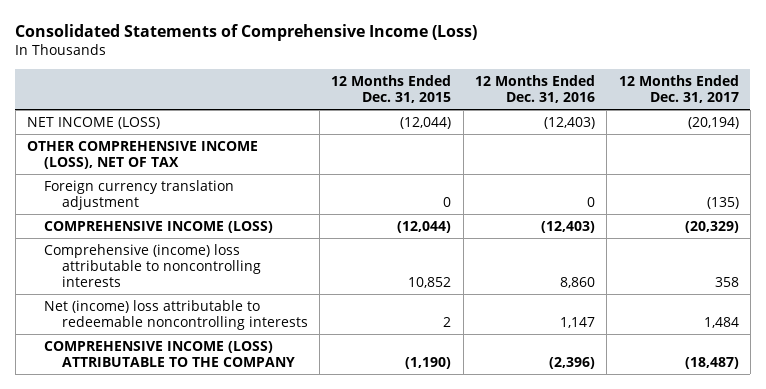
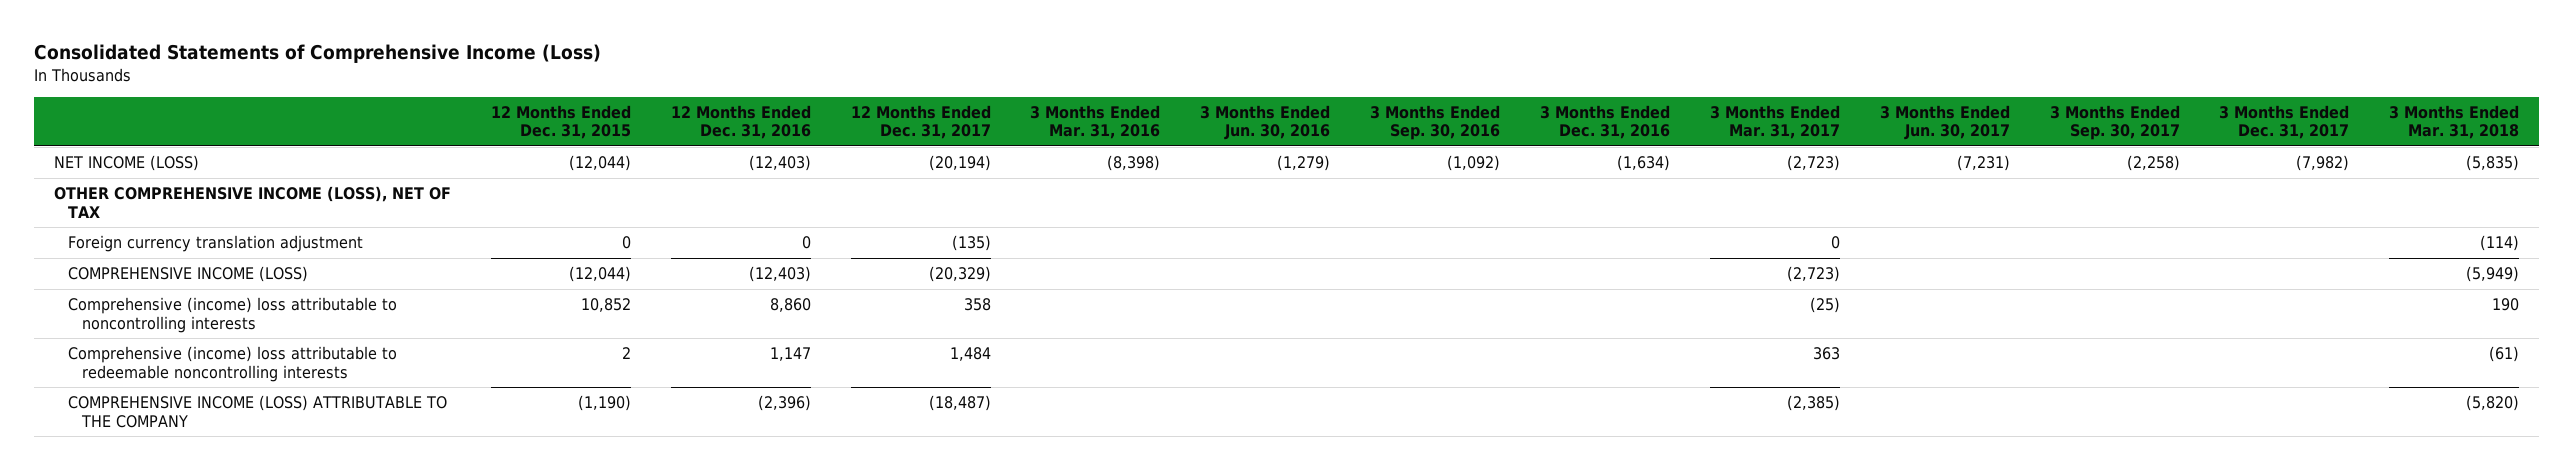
- | 12 Months Ended Dec. 31, 2015 | 12 Months Ended Dec. 31, 2016 | 12 Months Ended Dec. 31, 2017
+ | 12 Months Ended Dec. 31, 2015 | 12 Months Ended Dec. 31, 2016 | 12 Months Ended Dec. 31, 2017 | 3 Months Ended Mar. 31, 2016 | 3 Months Ended Jun. 30, 2016 | 3 Months Ended Sep. 30, 2016 | 3 Months Ended Dec. 31, 2016 | 3 Months Ended Mar. 31, 2017 | 3 Months Ended Jun. 30, 2017 | 3 Months Ended Sep. 30, 2017 | 3 Months Ended Dec. 31, 2017 | 3 Months Ended Mar. 31, 2018
- Net (income) loss attributable to redeemable noncontrolling interests | 2 | 1,147 | 1,484
+ Comprehensive (income) loss attributable to redeemable noncontrolling interests | 2 | 1,147 | 1,484 | | | | | 363 | | | | (61)

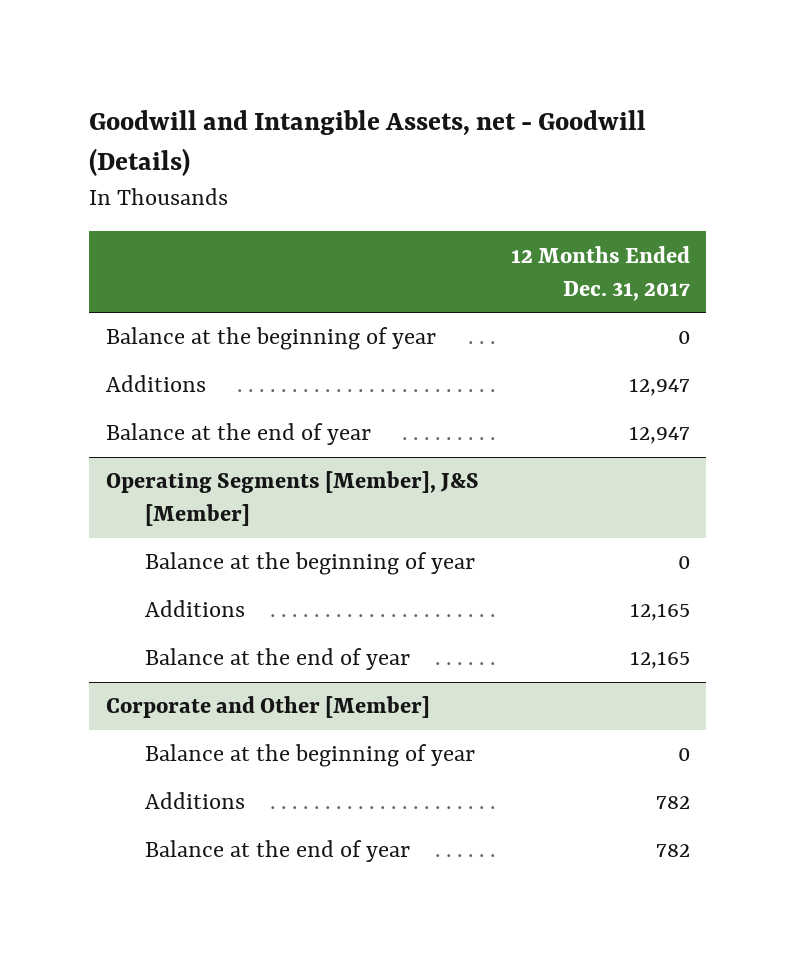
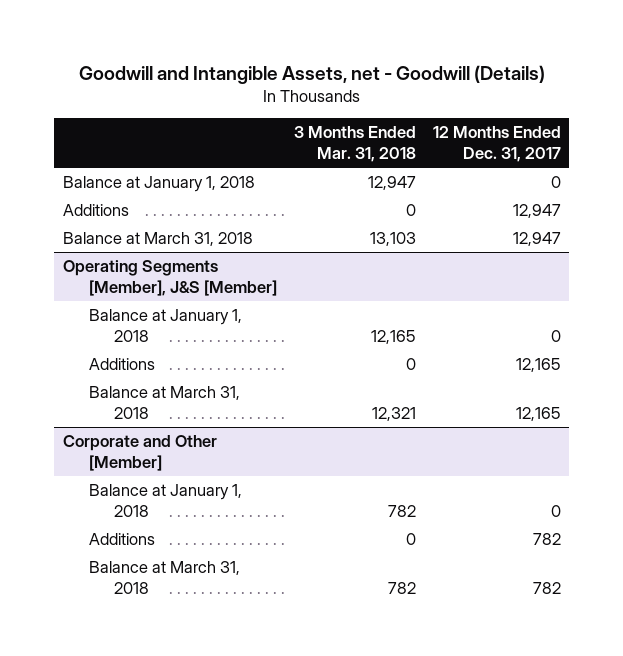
- | 12 Months Ended Dec. 31, 2017
+ | 3 Months Ended Mar. 31, 2018 | 12 Months Ended Dec. 31, 2017
- Balance at the beginning of year | 0
+ Balance at January 1, 2018 | 12,947 | 0
- Balance at the end of year | 12,947
+ Balance at March 31, 2018 | 13,103 | 12,947
@ Operating Segments [Member], J&S [Member]
- Balance at the beginning of year | 0
+ Balance at January 1, 2018 | 12,165 | 0
- Balance at the end of year | 12,165
+ Balance at March 31, 2018 | 12,321 | 12,165
@ Corporate and Other [Member]
- Balance at the beginning of year | 0
+ Balance at January 1, 2018 | 782 | 0
- Balance at the end of year | 782
+ Balance at March 31, 2018 | 782 | 782

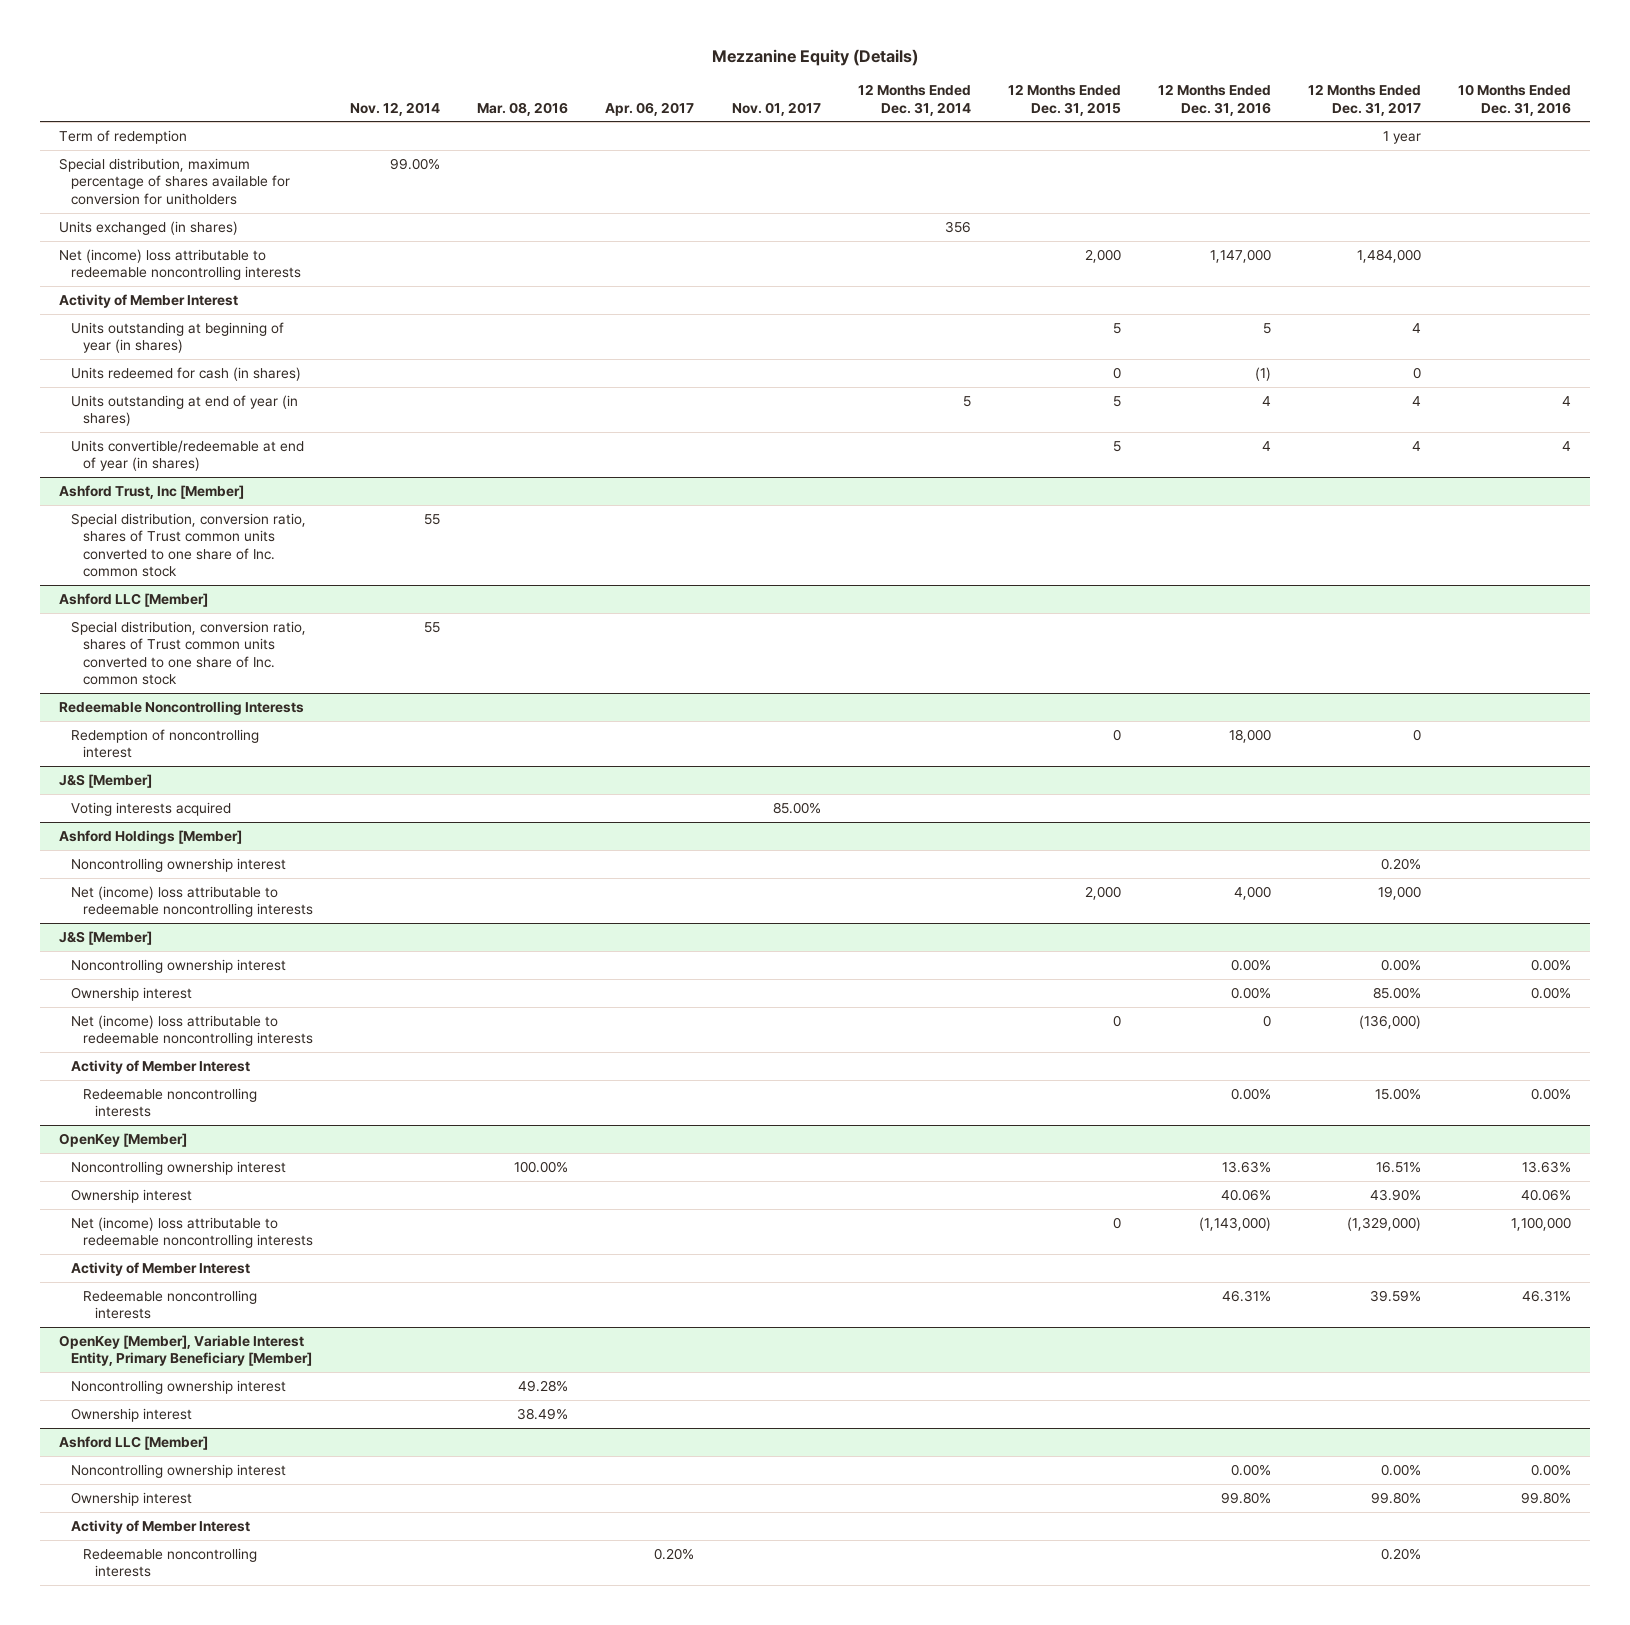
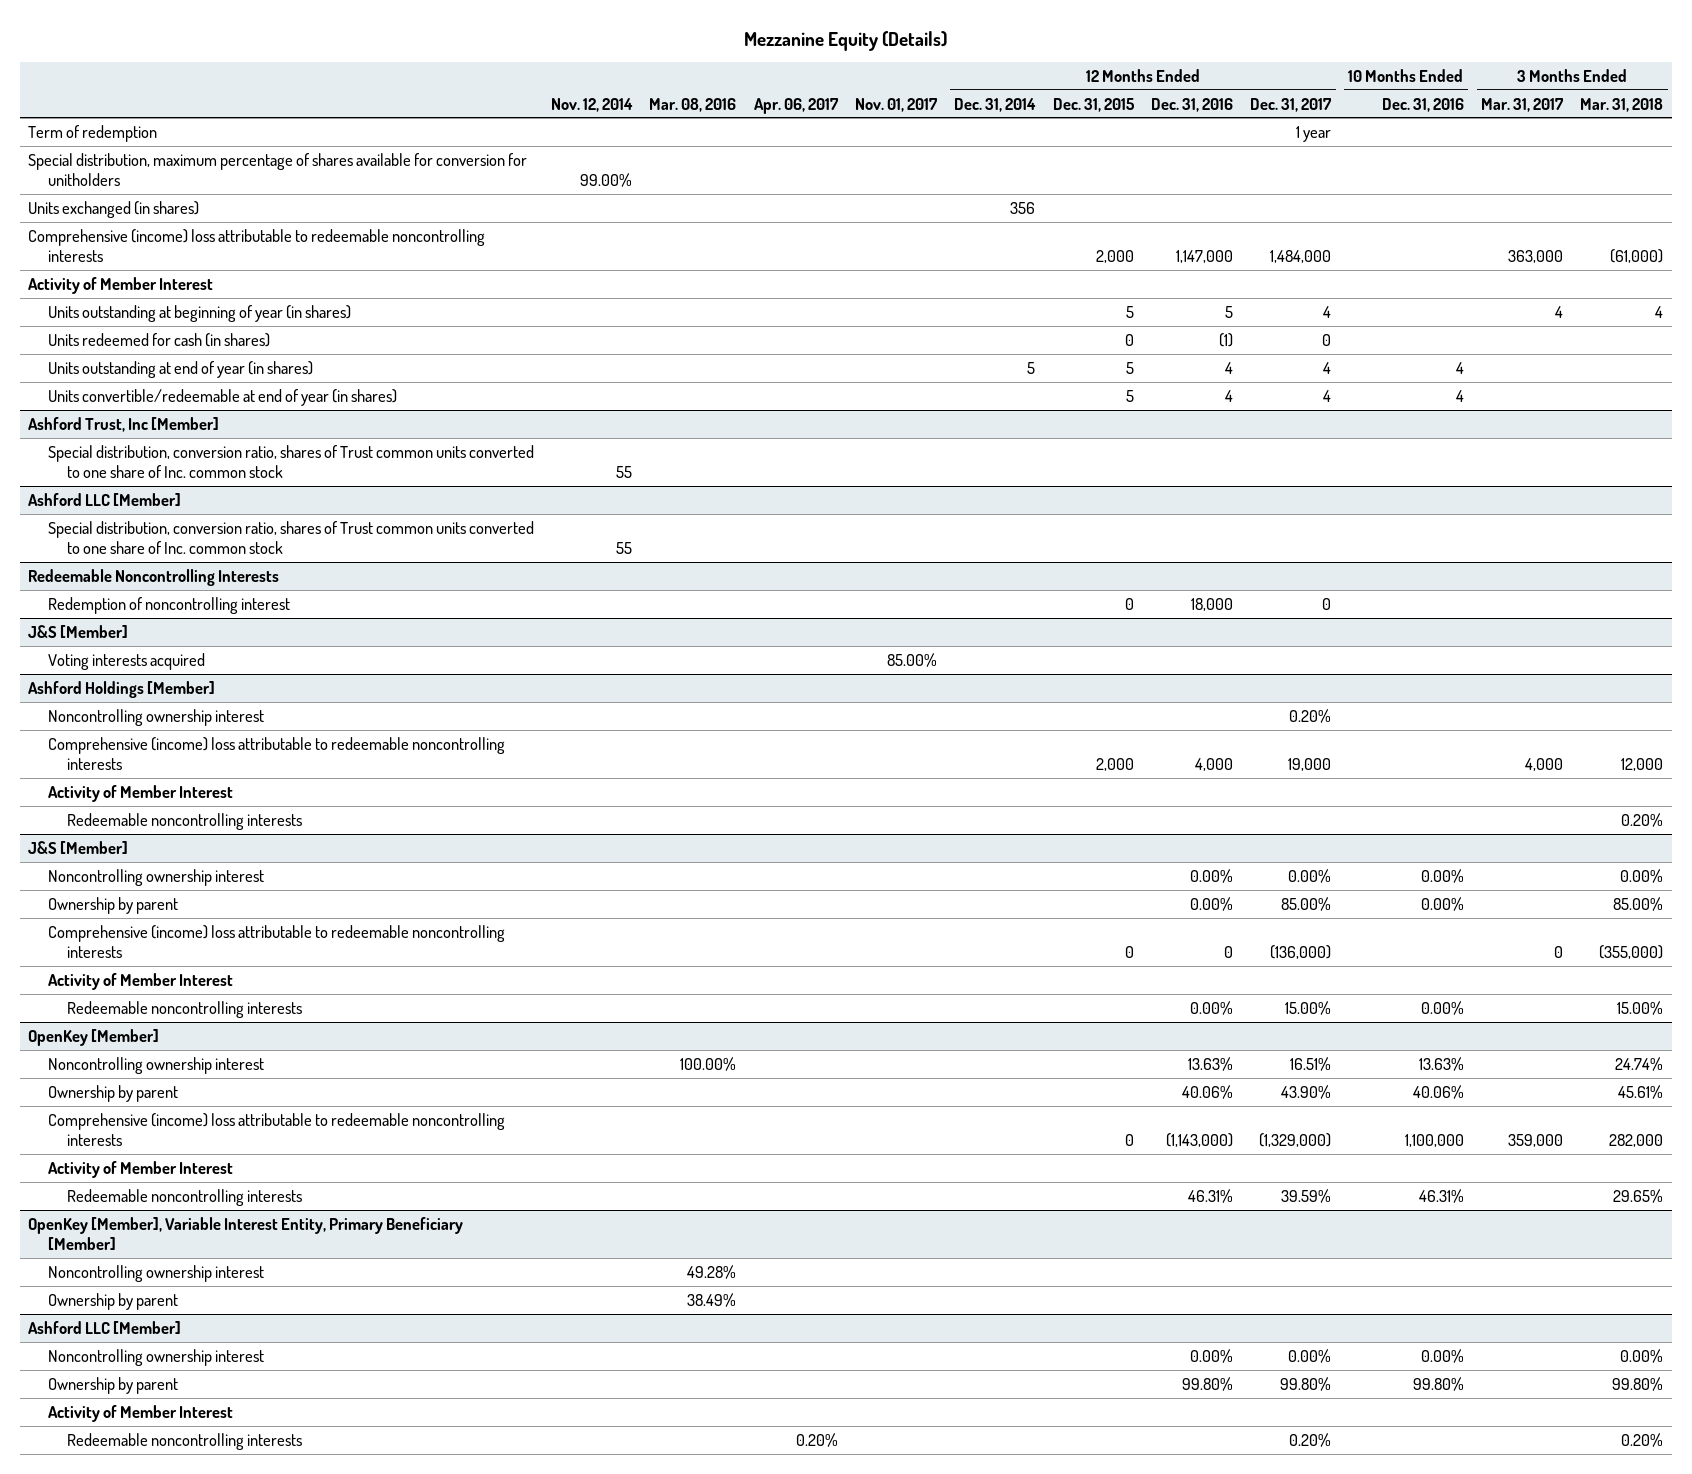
- | Nov. 12, 2014 | Mar. 08, 2016 | Apr. 06, 2017 | Nov. 01, 2017 | 12 Months Ended Dec. 31, 2014 | 12 Months Ended Dec. 31, 2015 | 12 Months Ended Dec. 31, 2016 | 12 Months Ended Dec. 31, 2017 | 10 Months Ended Dec. 31, 2016
+ | Nov. 12, 2014 | Mar. 08, 2016 | Apr. 06, 2017 | Nov. 01, 2017 | 12 Months Ended Dec. 31, 2014 | 12 Months Ended Dec. 31, 2015 | 12 Months Ended Dec. 31, 2016 | 12 Months Ended Dec. 31, 2017 | 10 Months Ended Dec. 31, 2016 | 3 Months Ended Mar. 31, 2017 | 3 Months Ended Mar. 31, 2018
- Net (income) loss attributable to redeemable noncontrolling interests | | | | | | 2,000 | 1,147,000 | 1,484,000 |
+ Comprehensive (income) loss attributable to redeemable noncontrolling interests | | | | | | 2,000 | 1,147,000 | 1,484,000 | | 363,000 | (61,000)
@ Ashford Holdings [Member]
- Net (income) loss attributable to redeemable noncontrolling interests | | | | | | 2,000 | 4,000 | 19,000 |
+ Comprehensive (income) loss attributable to redeemable noncontrolling interests | | | | | | 2,000 | 4,000 | 19,000 | | 4,000 | 12,000
+ Activity of Member Interest
+ Redeemable noncontrolling interests | | | | | | | | | | | 0.20%
@ J&S [Member]
- Ownership interest | | | | | | | 0.00% | 85.00% | 0.00%
- Net (income) loss attributable to redeemable noncontrolling interests | | | | | | 0 | 0 | (136,000) |
+ Ownership by parent | | | | | | | 0.00% | 85.00% | 0.00% | | 85.00%
+ Comprehensive (income) loss attributable to redeemable noncontrolling interests | | | | | | 0 | 0 | (136,000) | | 0 | (355,000)
@ OpenKey [Member]
- Ownership interest | | | | | | | 40.06% | 43.90% | 40.06%
- Net (income) loss attributable to redeemable noncontrolling interests | | | | | | 0 | (1,143,000) | (1,329,000) | 1,100,000
+ Ownership by parent | | | | | | | 40.06% | 43.90% | 40.06% | | 45.61%
+ Comprehensive (income) loss attributable to redeemable noncontrolling interests | | | | | | 0 | (1,143,000) | (1,329,000) | 1,100,000 | 359,000 | 282,000
@ OpenKey [Member], Variable Interest Entity, Primary Beneficiary [Member]
- Ownership interest | | 38.49% | | | | | | |
+ Ownership by parent | | 38.49% | | | | | | | | |
@ Ashford LLC [Member]
- Ownership interest | | | | | | | 99.80% | 99.80% | 99.80%
+ Ownership by parent | | | | | | | 99.80% | 99.80% | 99.80% | | 99.80%

